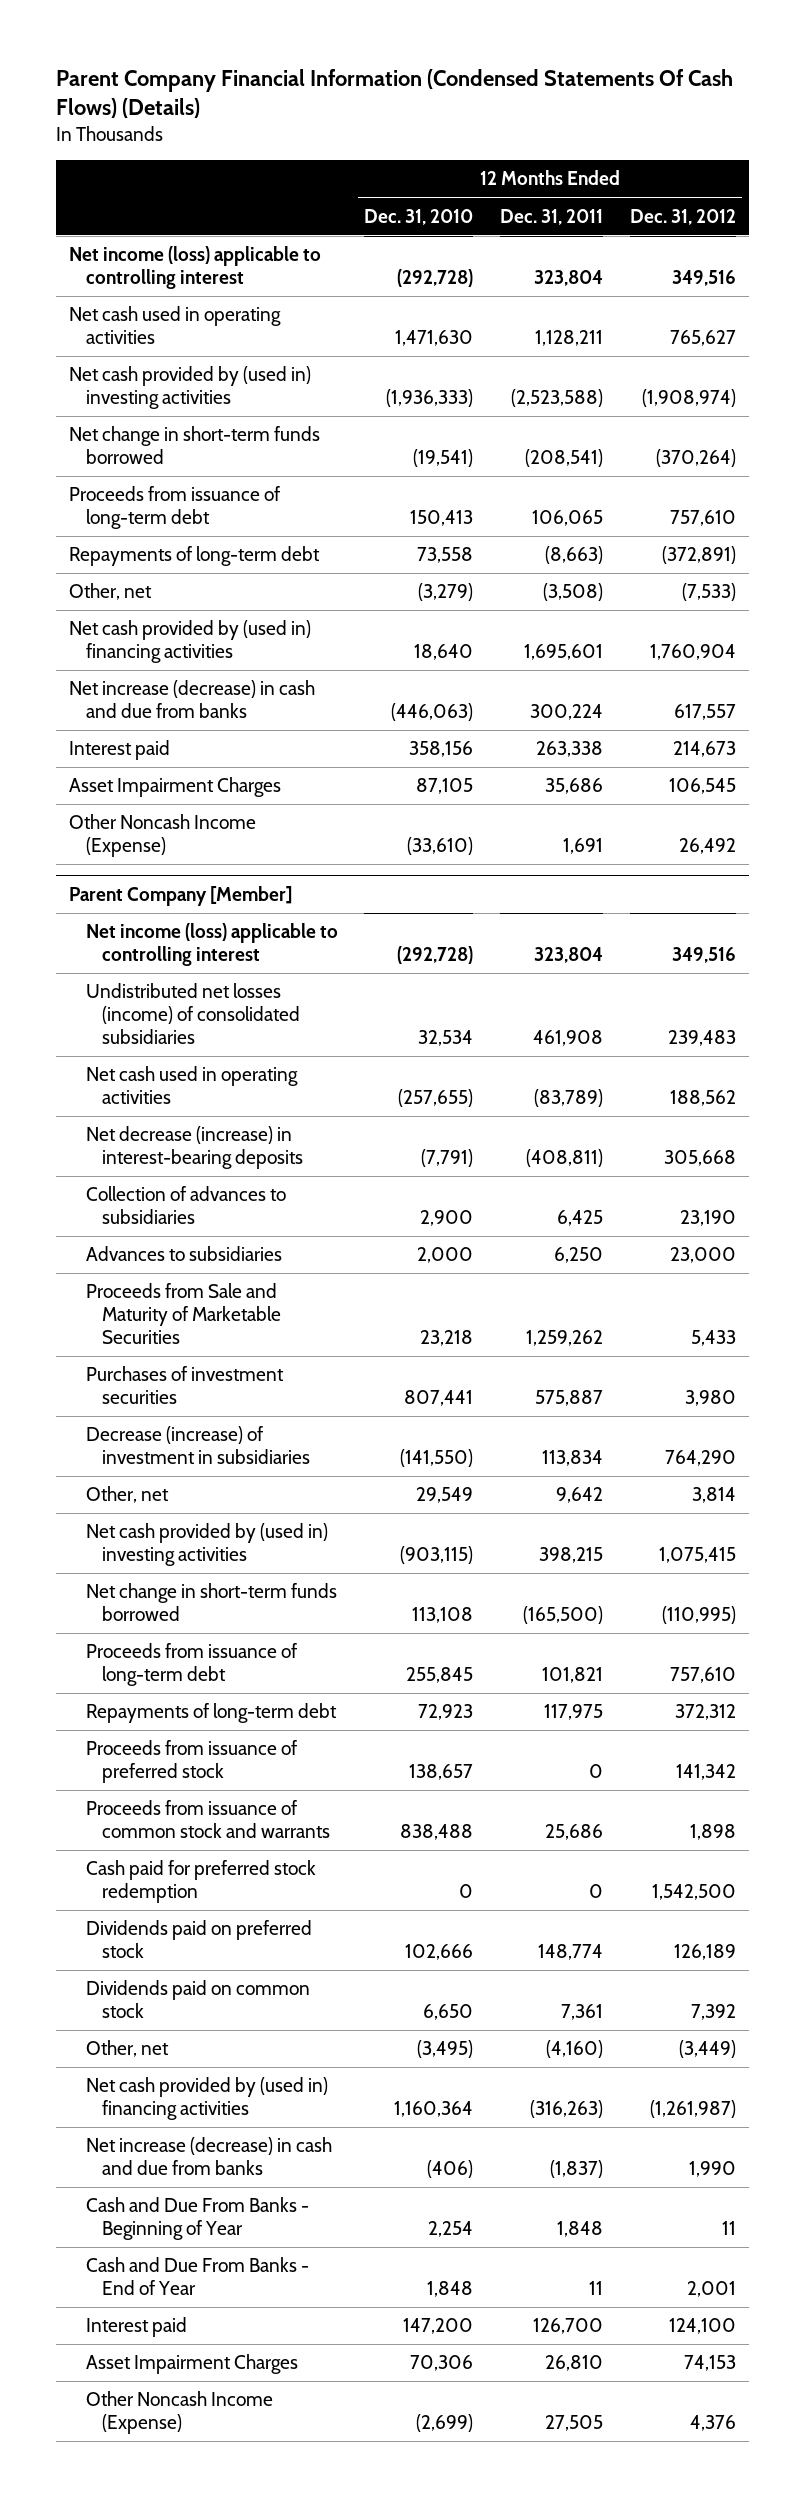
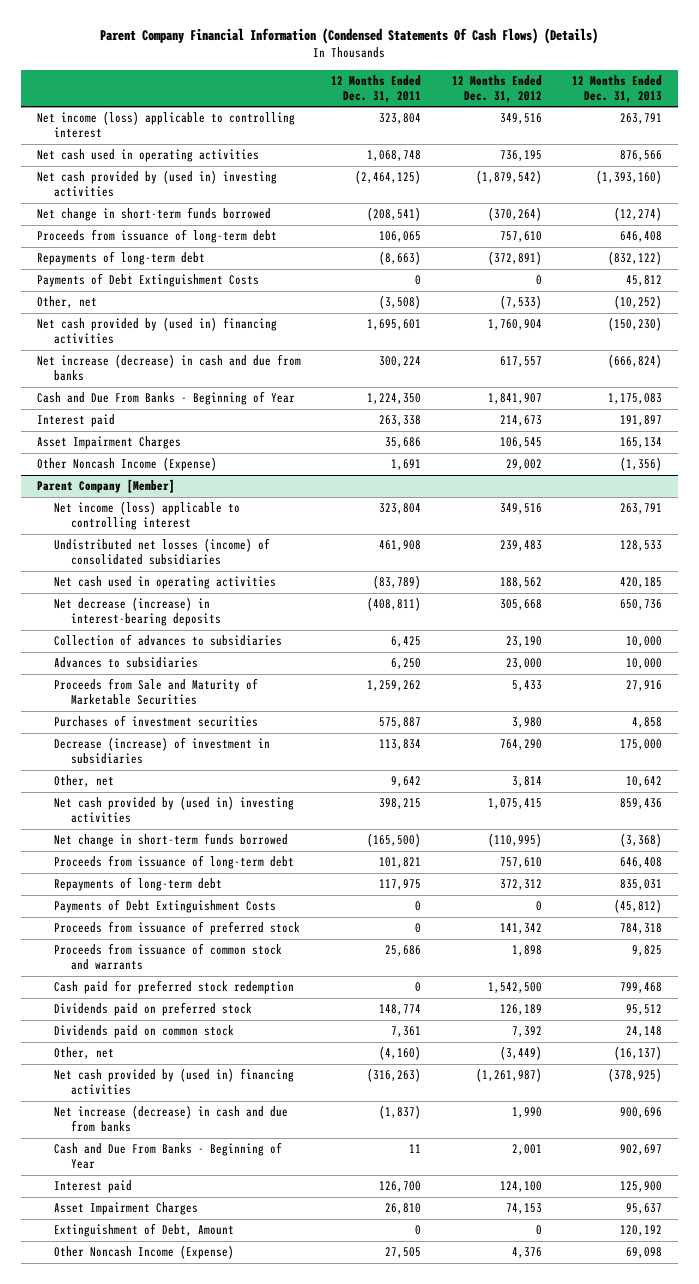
- | 12 Months Ended Dec. 31, 2010 | 12 Months Ended Dec. 31, 2011 | 12 Months Ended Dec. 31, 2012
+ | 12 Months Ended Dec. 31, 2011 | 12 Months Ended Dec. 31, 2012 | 12 Months Ended Dec. 31, 2013
- Net cash used in operating activities | 1,471,630 | 1,128,211 | 765,627
- Net cash provided by (used in) investing activities | (1,936,333) | (2,523,588) | (1,908,974)
+ Net cash used in operating activities | 1,068,748 | 736,195 | 876,566
+ Net cash provided by (used in) investing activities | (2,464,125) | (1,879,542) | (1,393,160)
+ Payments of Debt Extinguishment Costs | 0 | 0 | 45,812
+ Cash and Due From Banks - Beginning of Year | 1,224,350 | 1,841,907 | 1,175,083
- Other Noncash Income (Expense) | (33,610) | 1,691 | 26,492
+ Other Noncash Income (Expense) | 1,691 | 29,002 | (1,356)
@ Parent Company [Member]
+ Payments of Debt Extinguishment Costs | 0 | 0 | (45,812)
- Cash and Due From Banks - Beginning of Year | 2,254 | 1,848 | 11
- Cash and Due From Banks - End of Year | 1,848 | 11 | 2,001
+ Cash and Due From Banks - Beginning of Year | 11 | 2,001 | 902,697
+ Extinguishment of Debt, Amount | 0 | 0 | 120,192

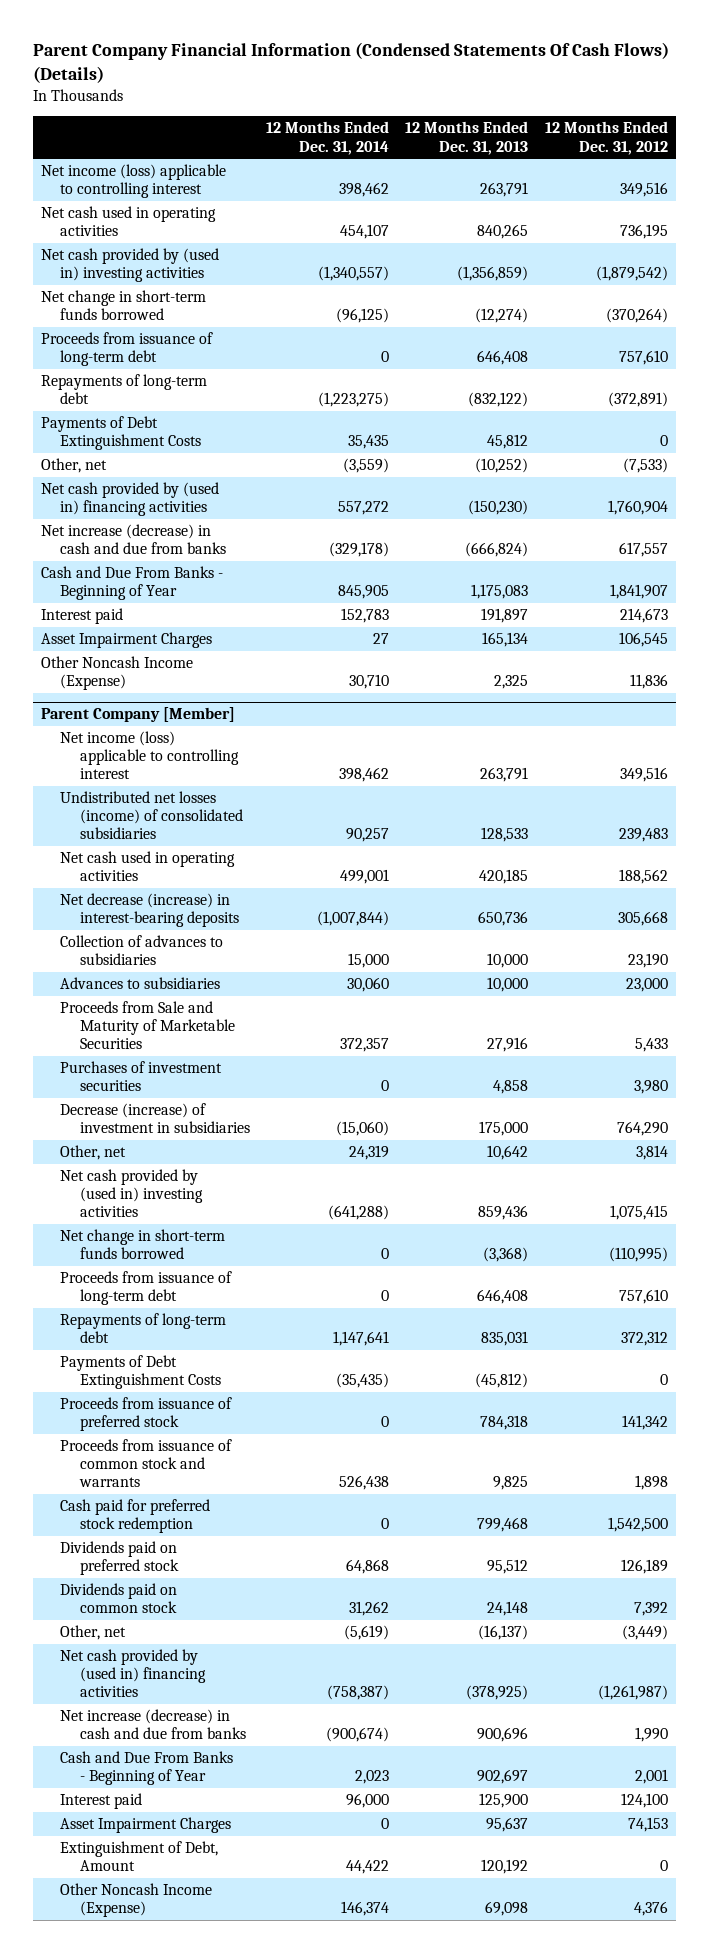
- | 12 Months Ended Dec. 31, 2011 | 12 Months Ended Dec. 31, 2012 | 12 Months Ended Dec. 31, 2013
+ | 12 Months Ended Dec. 31, 2014 | 12 Months Ended Dec. 31, 2013 | 12 Months Ended Dec. 31, 2012
- Net cash used in operating activities | 1,068,748 | 736,195 | 876,566
- Net cash provided by (used in) investing activities | (2,464,125) | (1,879,542) | (1,393,160)
+ Net cash used in operating activities | 454,107 | 840,265 | 736,195
+ Net cash provided by (used in) investing activities | (1,340,557) | (1,356,859) | (1,879,542)
- Other Noncash Income (Expense) | 1,691 | 29,002 | (1,356)
+ Other Noncash Income (Expense) | 30,710 | 2,325 | 11,836

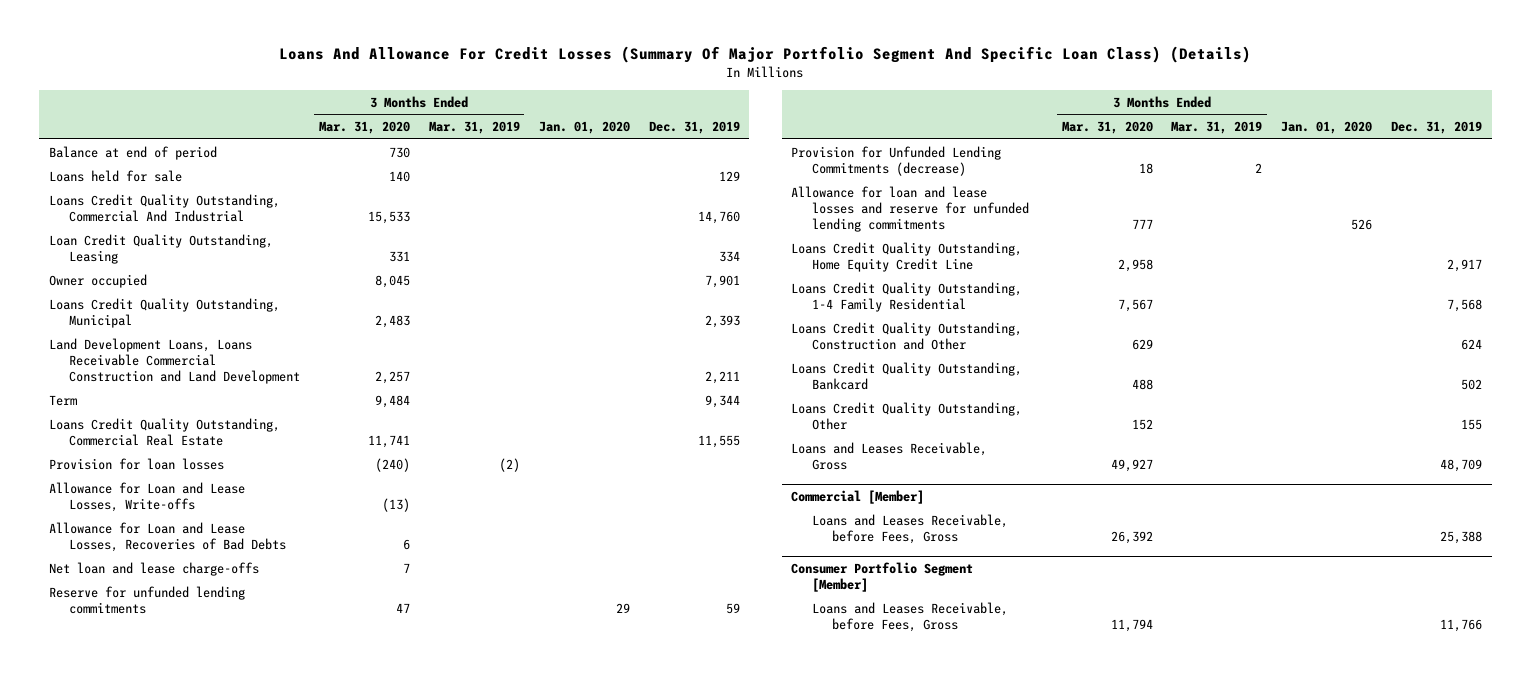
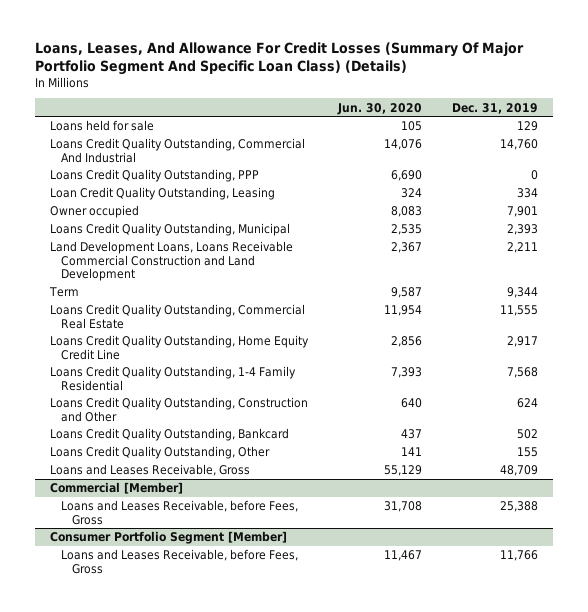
- Loans And Allowance For Credit Losses (Summary Of Major Portfolio Segment And Specific Loan Class) (Details)
+ Loans, Leases, And Allowance For Credit Losses (Summary Of Major Portfolio Segment And Specific Loan Class) (Details)
- | 3 Months Ended Mar. 31, 2020 | 3 Months Ended Mar. 31, 2019 | Jan. 01, 2020 | Dec. 31, 2019
+ | Jun. 30, 2020 | Dec. 31, 2019
- Balance at end of period | 730 | | |
+ Loans Credit Quality Outstanding, PPP | 6,690 | 0
- Provision for loan losses | (240) | (2) | |
- Allowance for Loan and Lease Losses, Write-offs | (13) | | |
- Allowance for Loan and Lease Losses, Recoveries of Bad Debts | 6 | | |
- Net loan and lease charge-offs | 7 | | |
- Reserve for unfunded lending commitments | 47 | | 29 | 59
- Provision for Unfunded Lending Commitments (decrease) | 18 | 2 | |
- Allowance for loan and lease losses and reserve for unfunded lending commitments | 777 | | 526 |

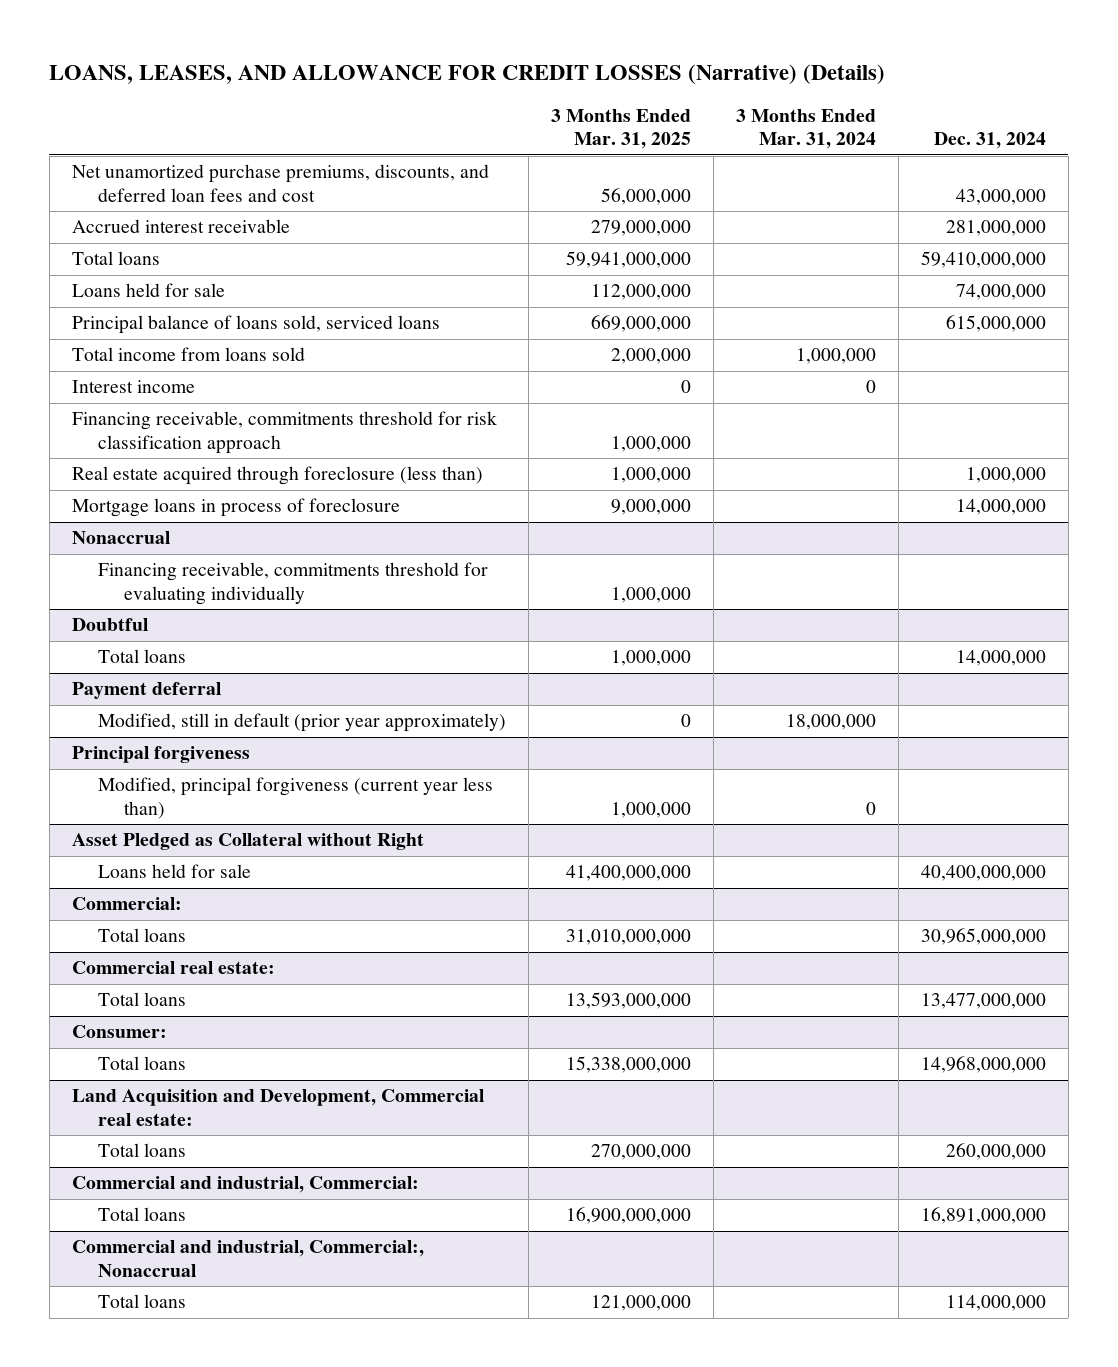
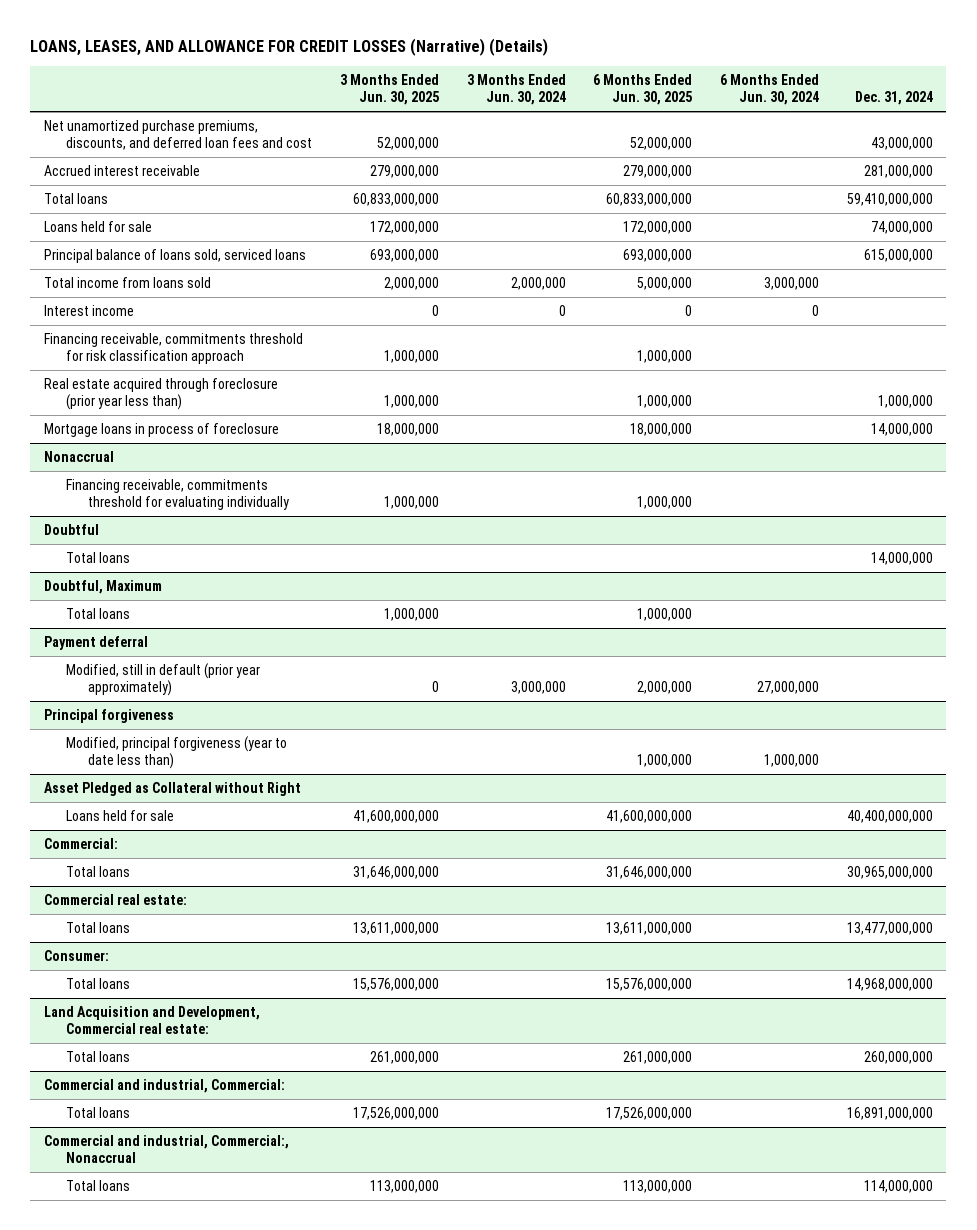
- | 3 Months Ended Mar. 31, 2025 | 3 Months Ended Mar. 31, 2024 | Dec. 31, 2024
+ | 3 Months Ended Jun. 30, 2025 | 3 Months Ended Jun. 30, 2024 | 6 Months Ended Jun. 30, 2025 | 6 Months Ended Jun. 30, 2024 | Dec. 31, 2024
- Real estate acquired through foreclosure (less than) | 1,000,000 | | 1,000,000
+ Real estate acquired through foreclosure (prior year less than) | 1,000,000 | | 1,000,000 | | 1,000,000
+ Doubtful, Maximum
+ Total loans | 1,000,000 | | 1,000,000 | |
@ Principal forgiveness
- Modified, principal forgiveness (current year less than) | 1,000,000 | 0 |
+ Modified, principal forgiveness (year to date less than) | | | 1,000,000 | 1,000,000 |

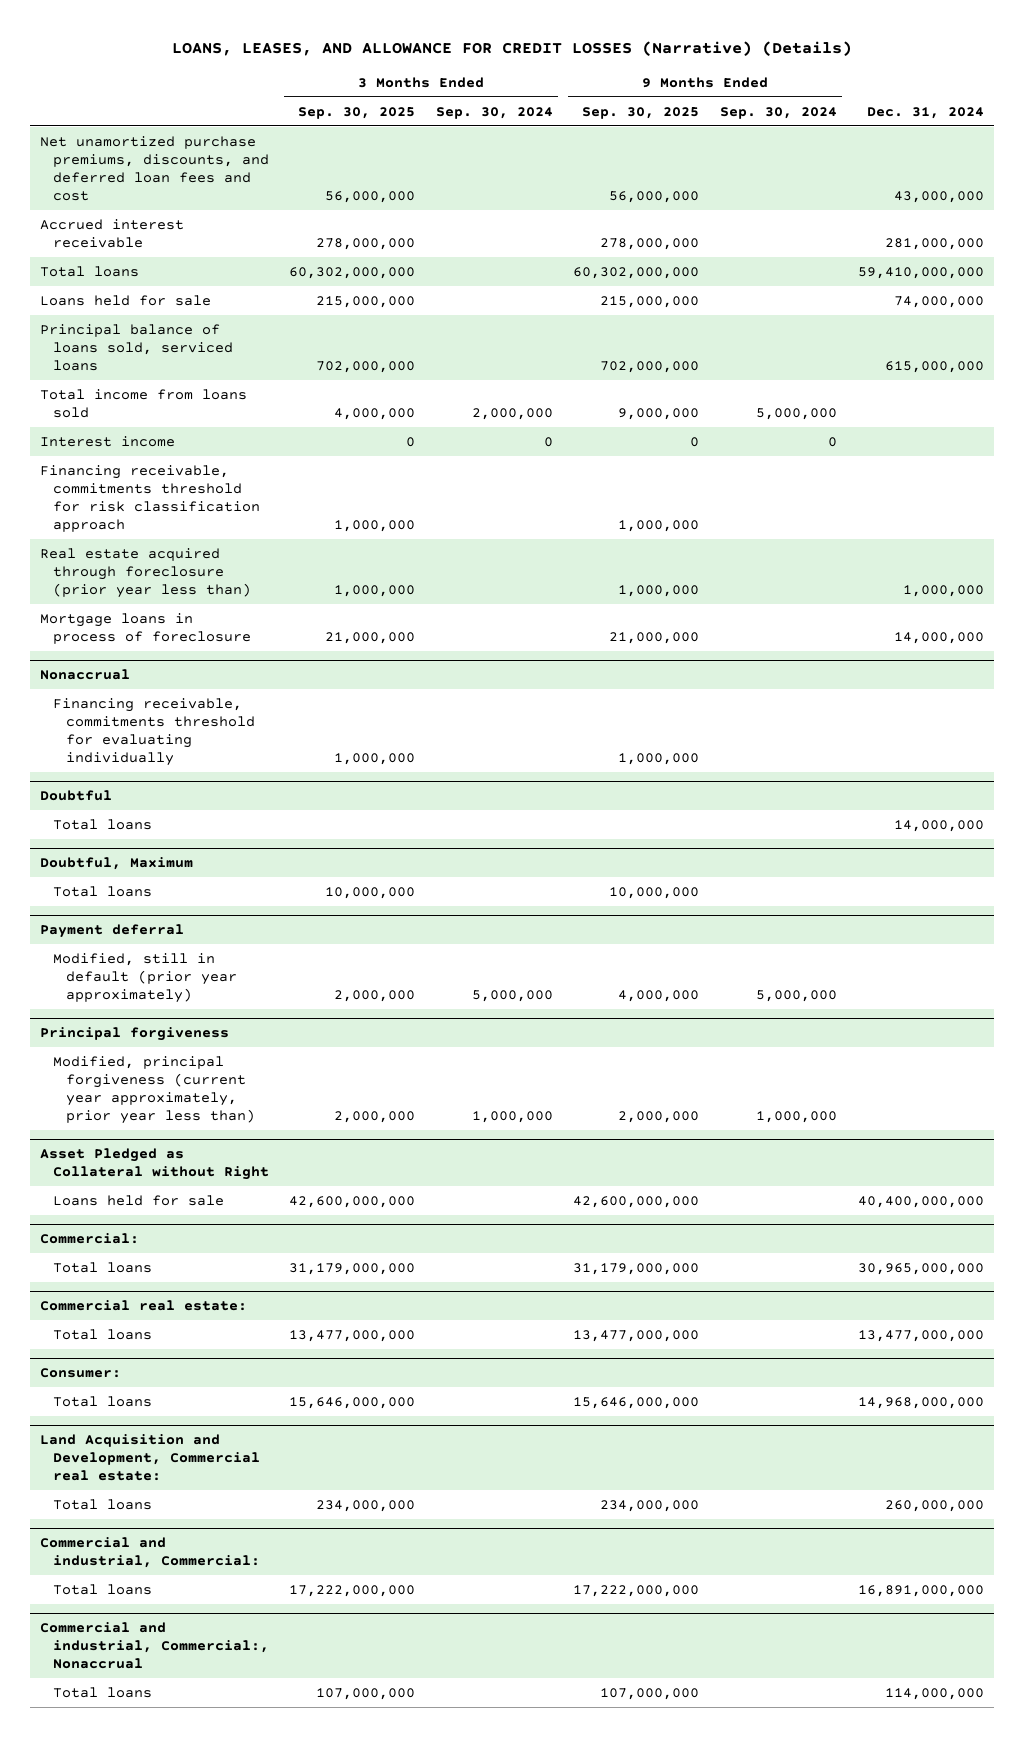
- | 3 Months Ended Jun. 30, 2025 | 3 Months Ended Jun. 30, 2024 | 6 Months Ended Jun. 30, 2025 | 6 Months Ended Jun. 30, 2024 | Dec. 31, 2024
+ | 3 Months Ended Sep. 30, 2025 | 3 Months Ended Sep. 30, 2024 | 9 Months Ended Sep. 30, 2025 | 9 Months Ended Sep. 30, 2024 | Dec. 31, 2024
@ Principal forgiveness
- Modified, principal forgiveness (year to date less than) | | | 1,000,000 | 1,000,000 |
+ Modified, principal forgiveness (current year approximately, prior year less than) | 2,000,000 | 1,000,000 | 2,000,000 | 1,000,000 |

